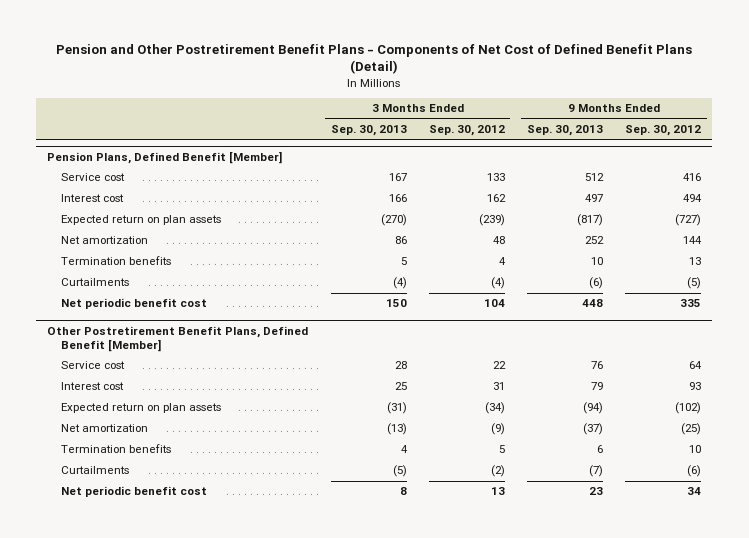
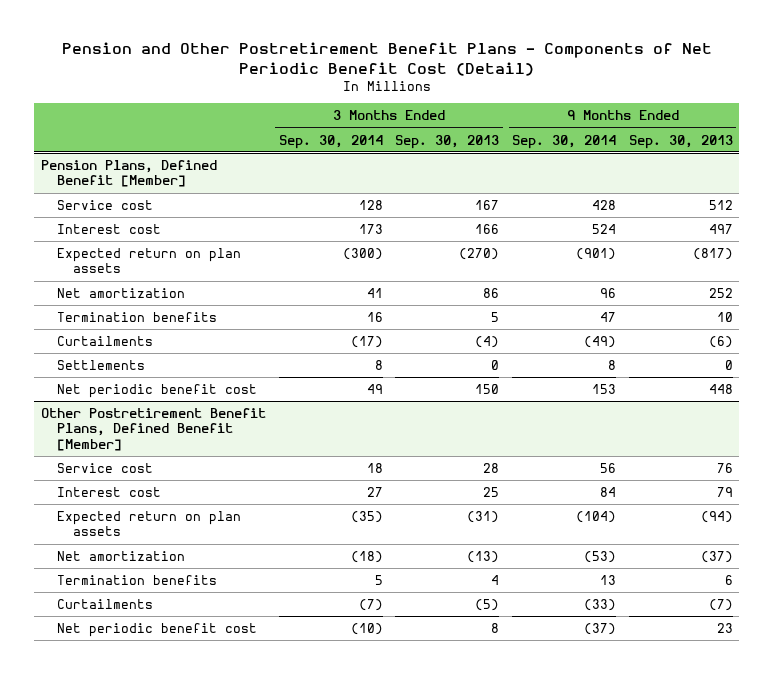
- Pension and Other Postretirement Benefit Plans - Components of Net Cost of Defined Benefit Plans (Detail)
+ Pension and Other Postretirement Benefit Plans - Components of Net Periodic Benefit Cost (Detail)
- | 3 Months Ended Sep. 30, 2013 | 3 Months Ended Sep. 30, 2012 | 9 Months Ended Sep. 30, 2013 | 9 Months Ended Sep. 30, 2012
+ | 3 Months Ended Sep. 30, 2014 | 3 Months Ended Sep. 30, 2013 | 9 Months Ended Sep. 30, 2014 | 9 Months Ended Sep. 30, 2013
@ Pension Plans, Defined Benefit [Member]
+ Settlements | 8 | 0 | 8 | 0

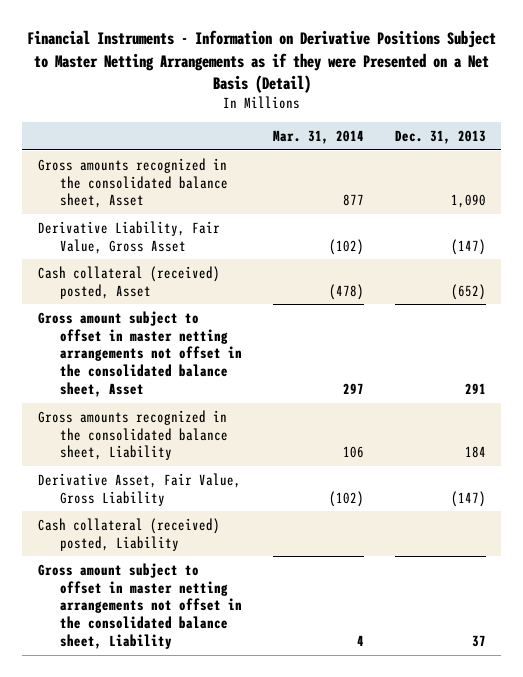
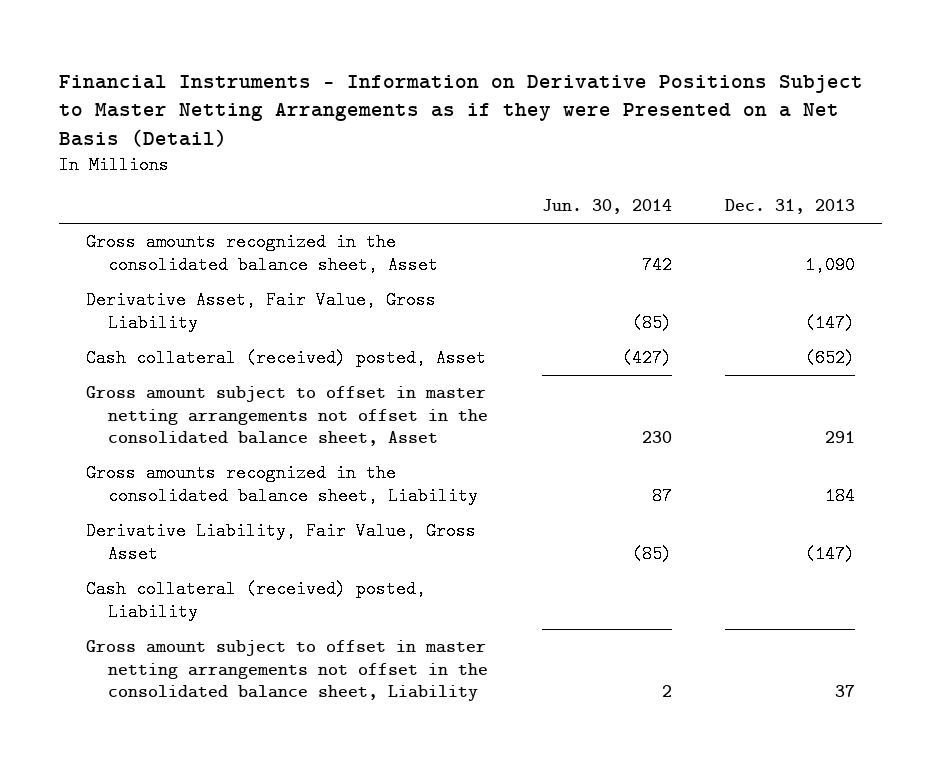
- | Mar. 31, 2014 | Dec. 31, 2013
+ | Jun. 30, 2014 | Dec. 31, 2013
moved up: Derivative Asset, Fair Value, Gross Liability | (85) | (147)
moved down: Derivative Liability, Fair Value, Gross Asset | (85) | (147)

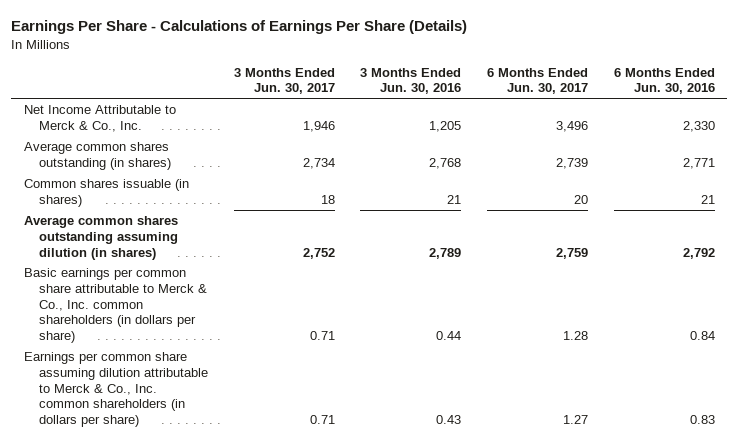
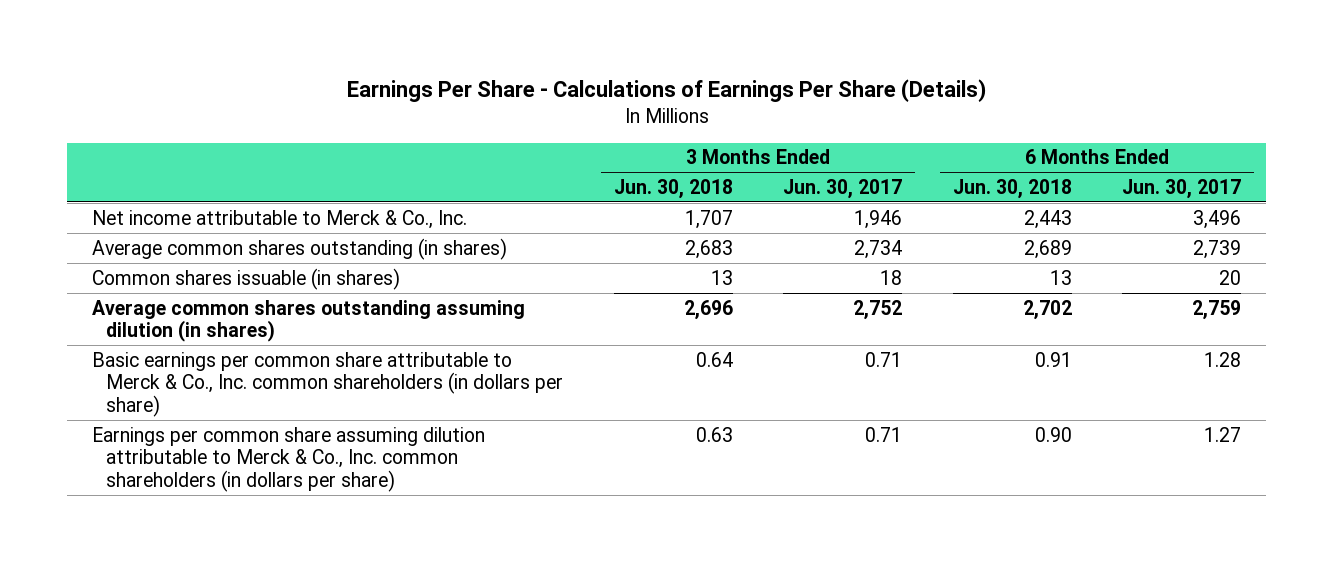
- | 3 Months Ended Jun. 30, 2017 | 3 Months Ended Jun. 30, 2016 | 6 Months Ended Jun. 30, 2017 | 6 Months Ended Jun. 30, 2016
+ | 3 Months Ended Jun. 30, 2018 | 3 Months Ended Jun. 30, 2017 | 6 Months Ended Jun. 30, 2018 | 6 Months Ended Jun. 30, 2017
- Net Income Attributable to Merck & Co., Inc. | 1,946 | 1,205 | 3,496 | 2,330
+ Net income attributable to Merck & Co., Inc. | 1,707 | 1,946 | 2,443 | 3,496

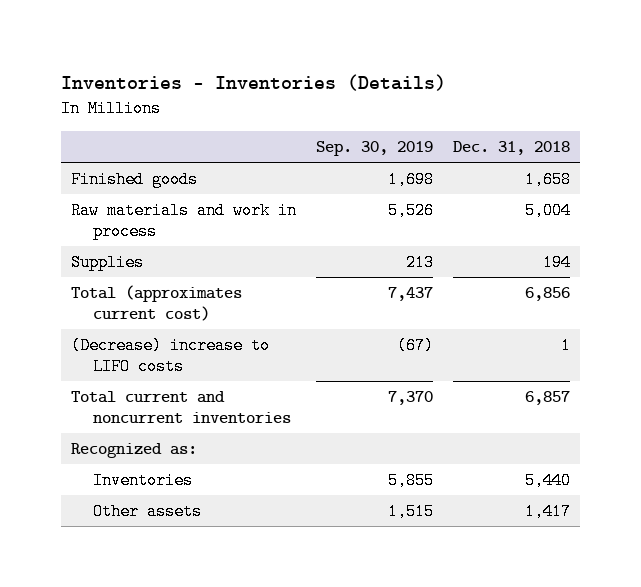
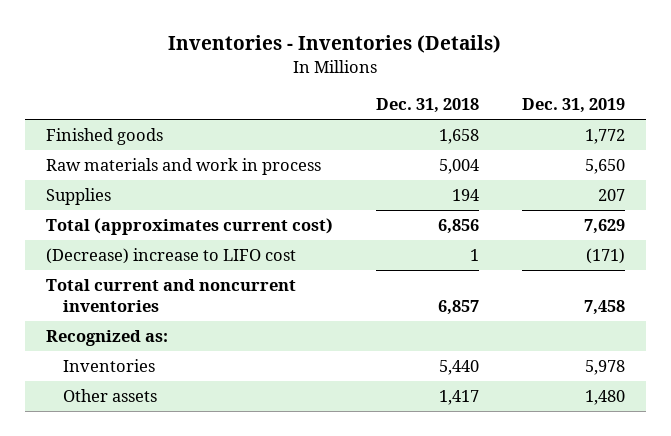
- | Sep. 30, 2019 | Dec. 31, 2018
+ | Dec. 31, 2018 | Dec. 31, 2019
- (Decrease) increase to LIFO costs | (67) | 1
+ (Decrease) increase to LIFO cost | 1 | (171)

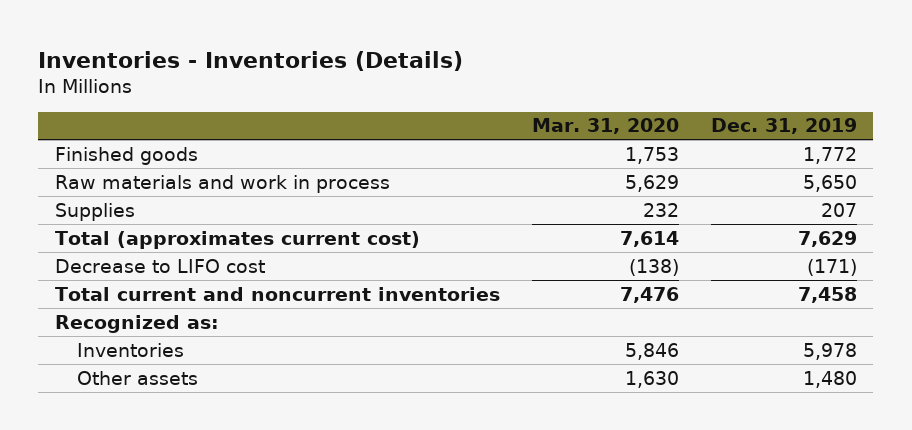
- | Dec. 31, 2018 | Dec. 31, 2019
+ | Mar. 31, 2020 | Dec. 31, 2019
- (Decrease) increase to LIFO cost | 1 | (171)
+ Decrease to LIFO cost | (138) | (171)

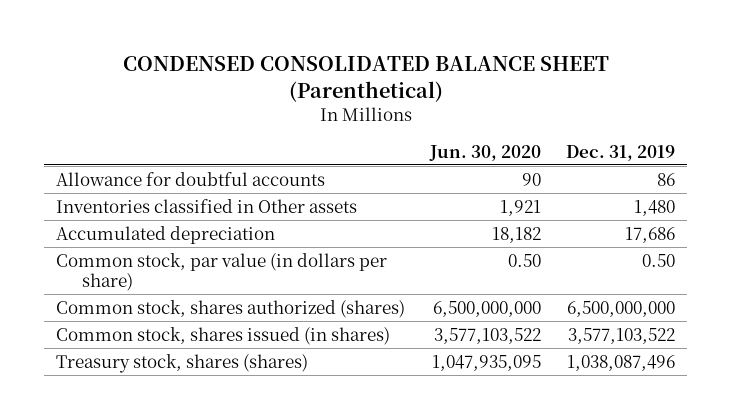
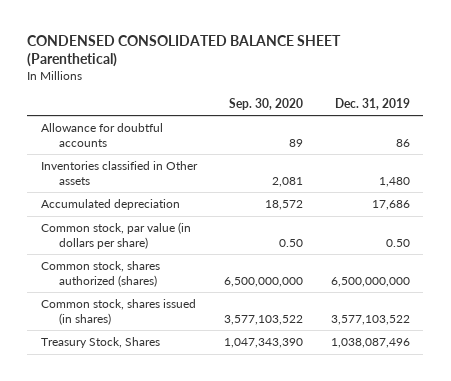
- | Jun. 30, 2020 | Dec. 31, 2019
+ | Sep. 30, 2020 | Dec. 31, 2019
- Treasury stock, shares (shares) | 1,047,935,095 | 1,038,087,496
+ Treasury Stock, Shares | 1,047,343,390 | 1,038,087,496

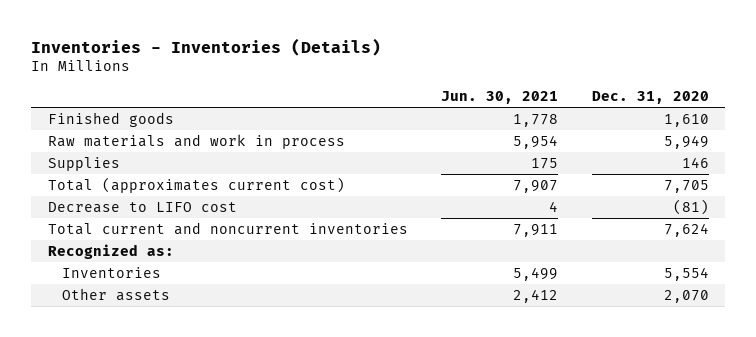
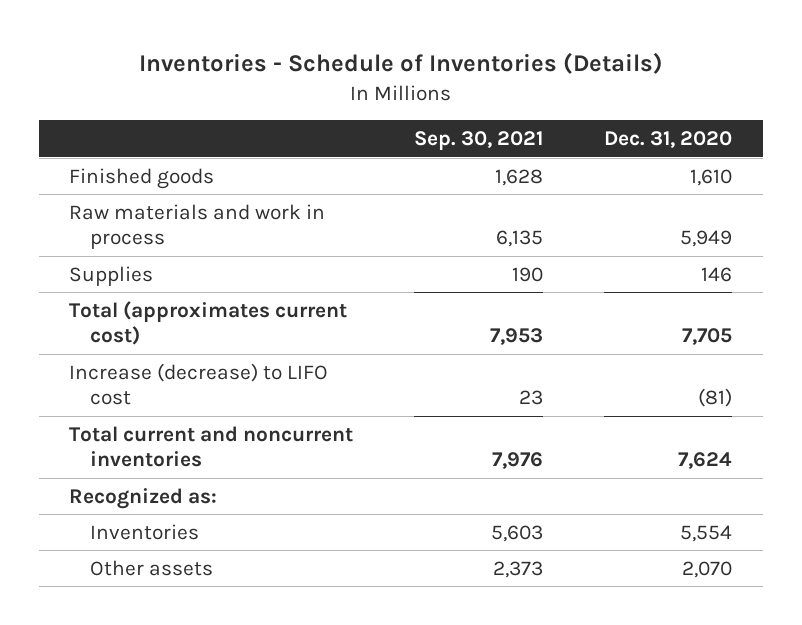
- Inventories - Inventories (Details)
+ Inventories - Schedule of Inventories (Details)
- | Jun. 30, 2021 | Dec. 31, 2020
+ | Sep. 30, 2021 | Dec. 31, 2020
- Decrease to LIFO cost | 4 | (81)
+ Increase (decrease) to LIFO cost | 23 | (81)

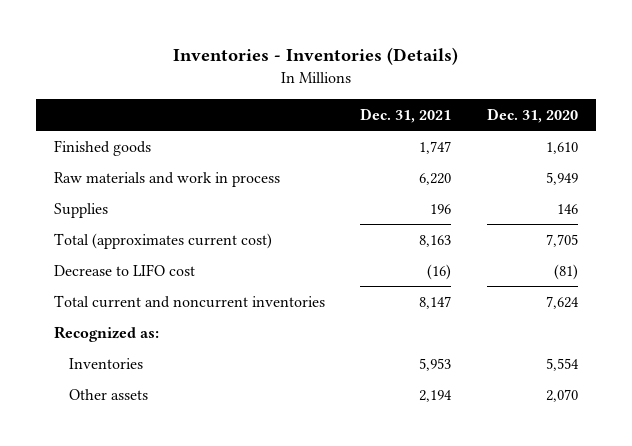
- Inventories - Schedule of Inventories (Details)
+ Inventories - Inventories (Details)
- | Sep. 30, 2021 | Dec. 31, 2020
+ | Dec. 31, 2021 | Dec. 31, 2020
- Increase (decrease) to LIFO cost | 23 | (81)
+ Decrease to LIFO cost | (16) | (81)

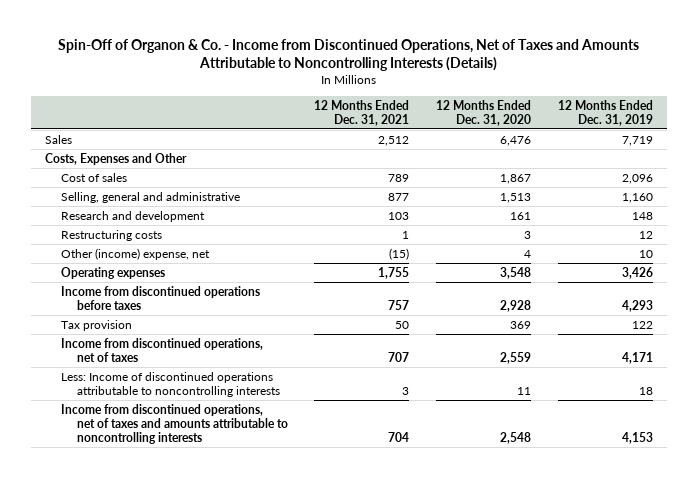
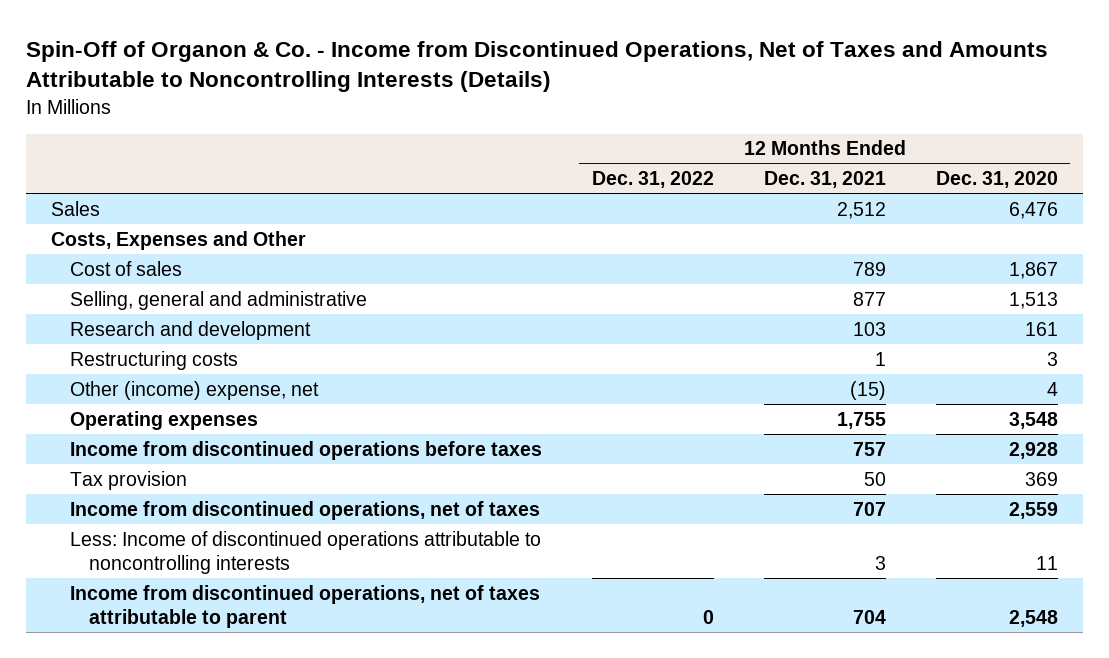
- | 12 Months Ended Dec. 31, 2021 | 12 Months Ended Dec. 31, 2020 | 12 Months Ended Dec. 31, 2019
+ | 12 Months Ended Dec. 31, 2022 | 12 Months Ended Dec. 31, 2021 | 12 Months Ended Dec. 31, 2020
- Income from discontinued operations, net of taxes and amounts attributable to noncontrolling interests | 704 | 2,548 | 4,153
+ Income from discontinued operations, net of taxes attributable to parent | 0 | 704 | 2,548

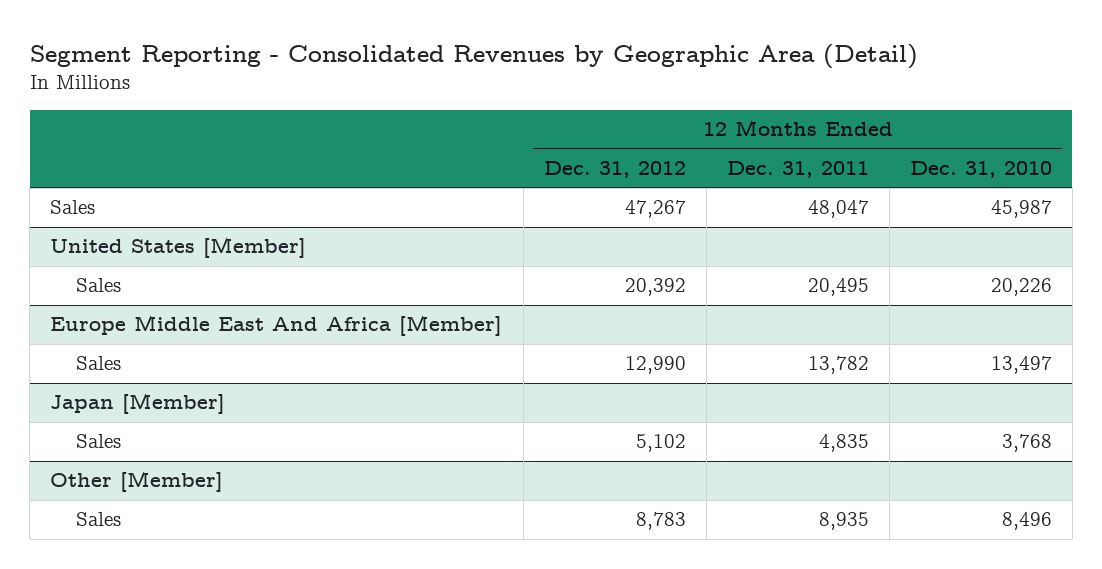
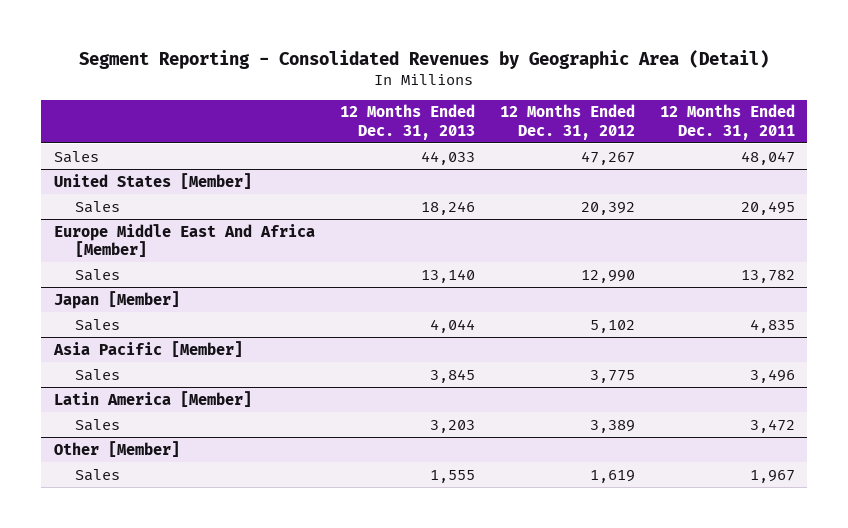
- | 12 Months Ended Dec. 31, 2012 | 12 Months Ended Dec. 31, 2011 | 12 Months Ended Dec. 31, 2010
+ | 12 Months Ended Dec. 31, 2013 | 12 Months Ended Dec. 31, 2012 | 12 Months Ended Dec. 31, 2011
+ Asia Pacific [Member]
+ Sales | 3,845 | 3,775 | 3,496
+ Latin America [Member]
+ Sales | 3,203 | 3,389 | 3,472
@ Other [Member]
- Sales | 8,783 | 8,935 | 8,496
+ Sales | 1,555 | 1,619 | 1,967

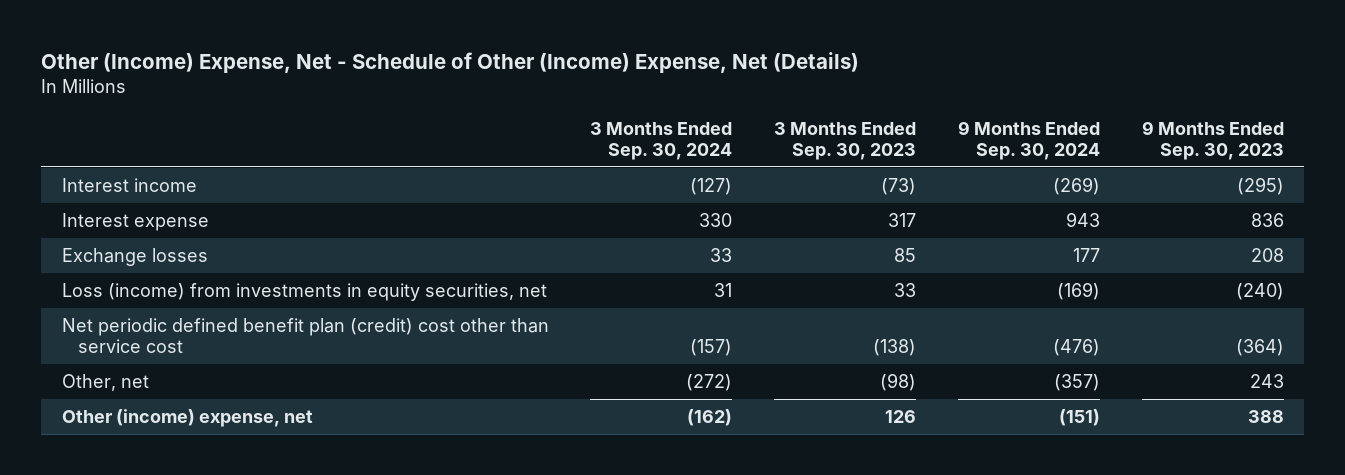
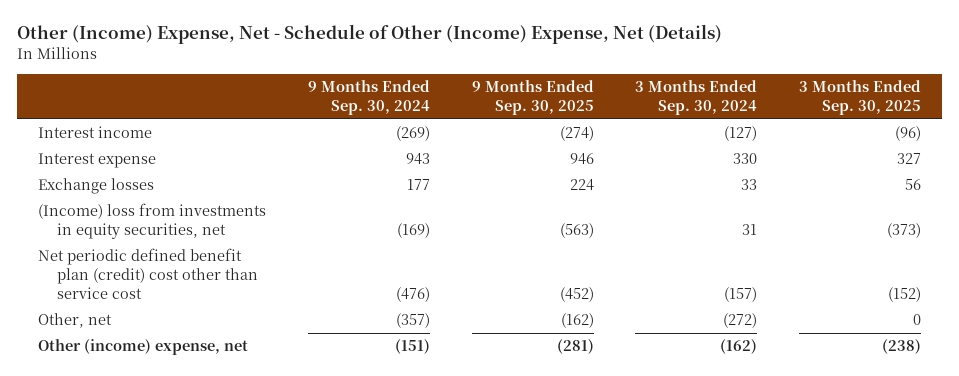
- | 3 Months Ended Sep. 30, 2024 | 3 Months Ended Sep. 30, 2023 | 9 Months Ended Sep. 30, 2024 | 9 Months Ended Sep. 30, 2023
+ | 9 Months Ended Sep. 30, 2024 | 9 Months Ended Sep. 30, 2025 | 3 Months Ended Sep. 30, 2024 | 3 Months Ended Sep. 30, 2025
- Loss (income) from investments in equity securities, net | 31 | 33 | (169) | (240)
+ (Income) loss from investments in equity securities, net | (169) | (563) | 31 | (373)

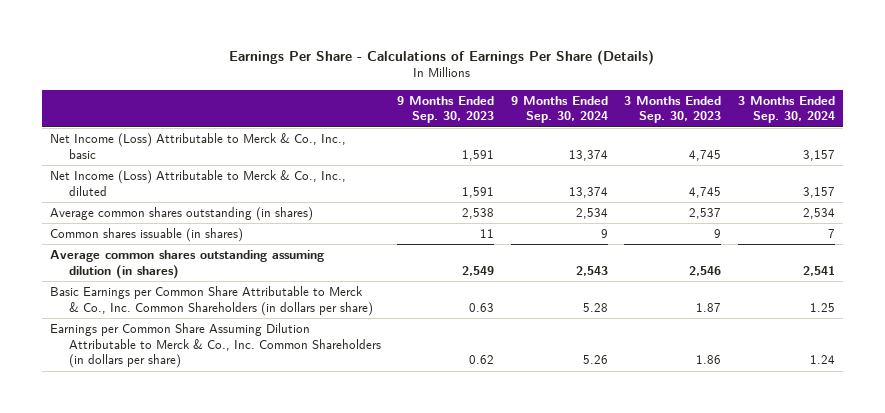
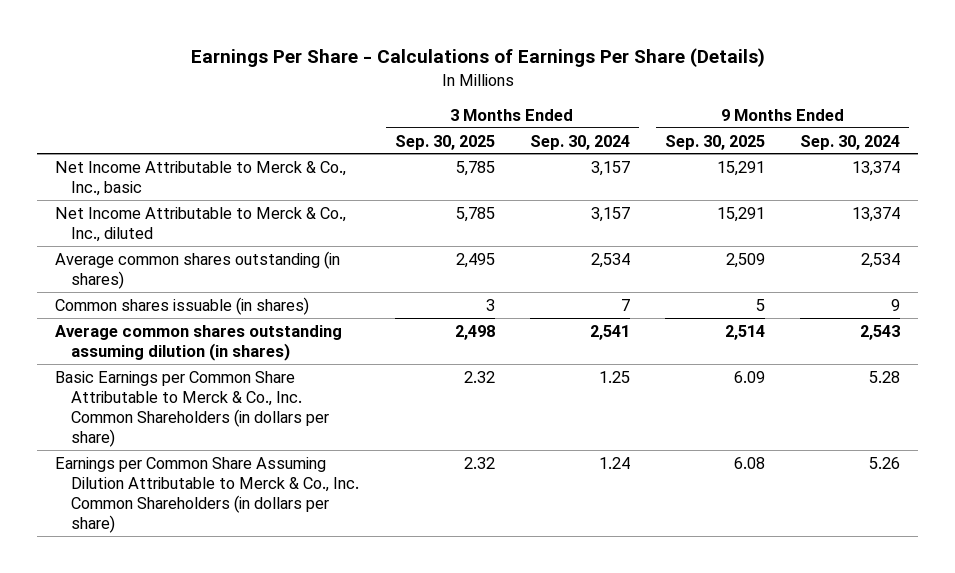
- | 9 Months Ended Sep. 30, 2023 | 9 Months Ended Sep. 30, 2024 | 3 Months Ended Sep. 30, 2023 | 3 Months Ended Sep. 30, 2024
+ | 3 Months Ended Sep. 30, 2025 | 3 Months Ended Sep. 30, 2024 | 9 Months Ended Sep. 30, 2025 | 9 Months Ended Sep. 30, 2024
- Net Income (Loss) Attributable to Merck & Co., Inc., basic | 1,591 | 13,374 | 4,745 | 3,157
- Net Income (Loss) Attributable to Merck & Co., Inc., diluted | 1,591 | 13,374 | 4,745 | 3,157
+ Net Income Attributable to Merck & Co., Inc., basic | 5,785 | 3,157 | 15,291 | 13,374
+ Net Income Attributable to Merck & Co., Inc., diluted | 5,785 | 3,157 | 15,291 | 13,374

